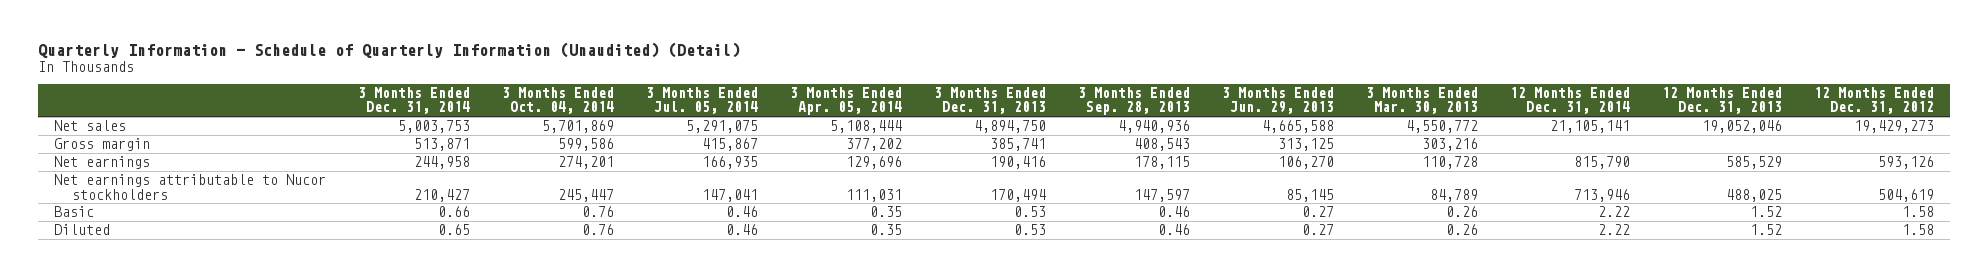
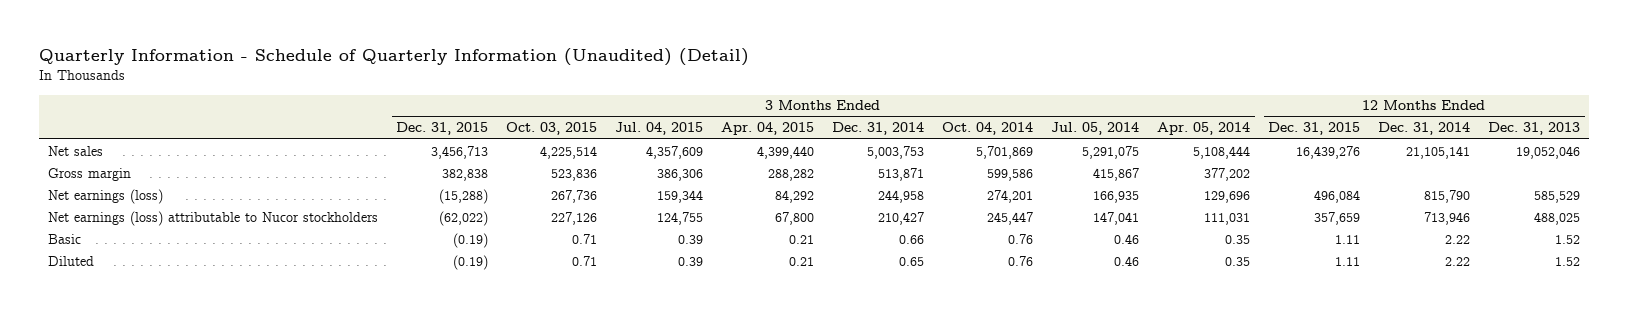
- | 3 Months Ended Dec. 31, 2014 | 3 Months Ended Oct. 04, 2014 | 3 Months Ended Jul. 05, 2014 | 3 Months Ended Apr. 05, 2014 | 3 Months Ended Dec. 31, 2013 | 3 Months Ended Sep. 28, 2013 | 3 Months Ended Jun. 29, 2013 | 3 Months Ended Mar. 30, 2013 | 12 Months Ended Dec. 31, 2014 | 12 Months Ended Dec. 31, 2013 | 12 Months Ended Dec. 31, 2012
+ | 3 Months Ended Dec. 31, 2015 | 3 Months Ended Oct. 03, 2015 | 3 Months Ended Jul. 04, 2015 | 3 Months Ended Apr. 04, 2015 | 3 Months Ended Dec. 31, 2014 | 3 Months Ended Oct. 04, 2014 | 3 Months Ended Jul. 05, 2014 | 3 Months Ended Apr. 05, 2014 | 12 Months Ended Dec. 31, 2015 | 12 Months Ended Dec. 31, 2014 | 12 Months Ended Dec. 31, 2013
- Net earnings | 244,958 | 274,201 | 166,935 | 129,696 | 190,416 | 178,115 | 106,270 | 110,728 | 815,790 | 585,529 | 593,126
- Net earnings attributable to Nucor stockholders | 210,427 | 245,447 | 147,041 | 111,031 | 170,494 | 147,597 | 85,145 | 84,789 | 713,946 | 488,025 | 504,619
+ Net earnings (loss) | (15,288) | 267,736 | 159,344 | 84,292 | 244,958 | 274,201 | 166,935 | 129,696 | 496,084 | 815,790 | 585,529
+ Net earnings (loss) attributable to Nucor stockholders | (62,022) | 227,126 | 124,755 | 67,800 | 210,427 | 245,447 | 147,041 | 111,031 | 357,659 | 713,946 | 488,025

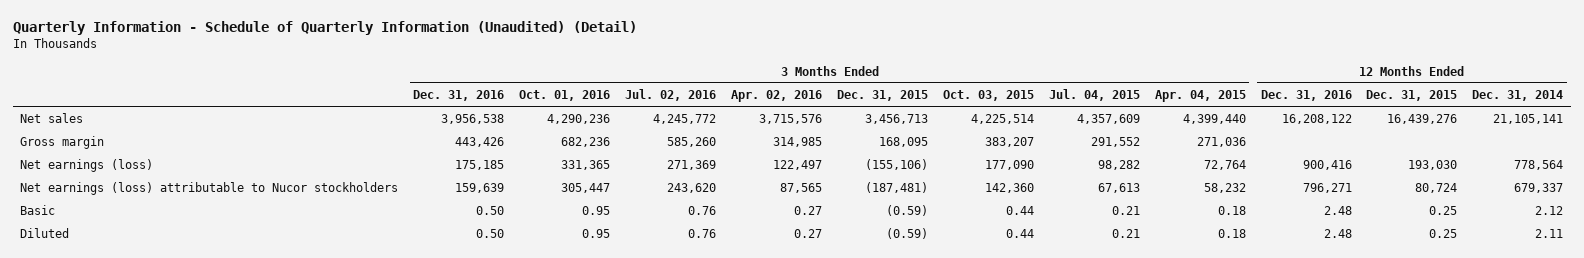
- | 3 Months Ended Dec. 31, 2015 | 3 Months Ended Oct. 03, 2015 | 3 Months Ended Jul. 04, 2015 | 3 Months Ended Apr. 04, 2015 | 3 Months Ended Dec. 31, 2014 | 3 Months Ended Oct. 04, 2014 | 3 Months Ended Jul. 05, 2014 | 3 Months Ended Apr. 05, 2014 | 12 Months Ended Dec. 31, 2015 | 12 Months Ended Dec. 31, 2014 | 12 Months Ended Dec. 31, 2013
+ | 3 Months Ended Dec. 31, 2016 | 3 Months Ended Oct. 01, 2016 | 3 Months Ended Jul. 02, 2016 | 3 Months Ended Apr. 02, 2016 | 3 Months Ended Dec. 31, 2015 | 3 Months Ended Oct. 03, 2015 | 3 Months Ended Jul. 04, 2015 | 3 Months Ended Apr. 04, 2015 | 12 Months Ended Dec. 31, 2016 | 12 Months Ended Dec. 31, 2015 | 12 Months Ended Dec. 31, 2014
- Gross margin | 382,838 | 523,836 | 386,306 | 288,282 | 513,871 | 599,586 | 415,867 | 377,202 | | |
- Net earnings (loss) | (15,288) | 267,736 | 159,344 | 84,292 | 244,958 | 274,201 | 166,935 | 129,696 | 496,084 | 815,790 | 585,529
- Net earnings (loss) attributable to Nucor stockholders | (62,022) | 227,126 | 124,755 | 67,800 | 210,427 | 245,447 | 147,041 | 111,031 | 357,659 | 713,946 | 488,025
- Basic | (0.19) | 0.71 | 0.39 | 0.21 | 0.66 | 0.76 | 0.46 | 0.35 | 1.11 | 2.22 | 1.52
- Diluted | (0.19) | 0.71 | 0.39 | 0.21 | 0.65 | 0.76 | 0.46 | 0.35 | 1.11 | 2.22 | 1.52
+ Gross margin | 443,426 | 682,236 | 585,260 | 314,985 | 168,095 | 383,207 | 291,552 | 271,036 | | |
+ Net earnings (loss) | 175,185 | 331,365 | 271,369 | 122,497 | (155,106) | 177,090 | 98,282 | 72,764 | 900,416 | 193,030 | 778,564
+ Net earnings (loss) attributable to Nucor stockholders | 159,639 | 305,447 | 243,620 | 87,565 | (187,481) | 142,360 | 67,613 | 58,232 | 796,271 | 80,724 | 679,337
+ Basic | 0.50 | 0.95 | 0.76 | 0.27 | (0.59) | 0.44 | 0.21 | 0.18 | 2.48 | 0.25 | 2.12
+ Diluted | 0.50 | 0.95 | 0.76 | 0.27 | (0.59) | 0.44 | 0.21 | 0.18 | 2.48 | 0.25 | 2.11

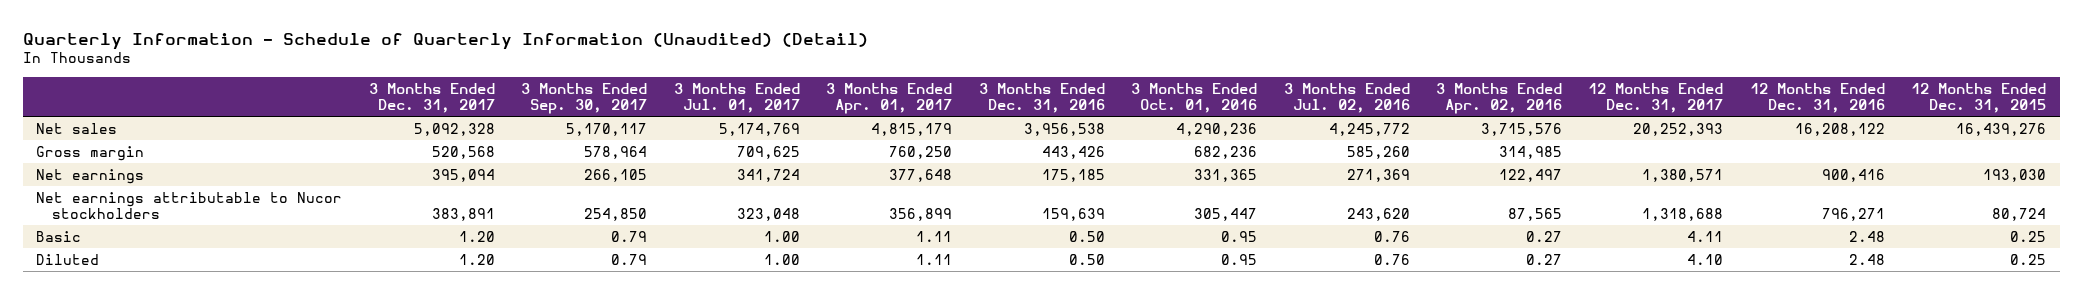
- | 3 Months Ended Dec. 31, 2016 | 3 Months Ended Oct. 01, 2016 | 3 Months Ended Jul. 02, 2016 | 3 Months Ended Apr. 02, 2016 | 3 Months Ended Dec. 31, 2015 | 3 Months Ended Oct. 03, 2015 | 3 Months Ended Jul. 04, 2015 | 3 Months Ended Apr. 04, 2015 | 12 Months Ended Dec. 31, 2016 | 12 Months Ended Dec. 31, 2015 | 12 Months Ended Dec. 31, 2014
+ | 3 Months Ended Dec. 31, 2017 | 3 Months Ended Sep. 30, 2017 | 3 Months Ended Jul. 01, 2017 | 3 Months Ended Apr. 01, 2017 | 3 Months Ended Dec. 31, 2016 | 3 Months Ended Oct. 01, 2016 | 3 Months Ended Jul. 02, 2016 | 3 Months Ended Apr. 02, 2016 | 12 Months Ended Dec. 31, 2017 | 12 Months Ended Dec. 31, 2016 | 12 Months Ended Dec. 31, 2015
- Net earnings (loss) | 175,185 | 331,365 | 271,369 | 122,497 | (155,106) | 177,090 | 98,282 | 72,764 | 900,416 | 193,030 | 778,564
- Net earnings (loss) attributable to Nucor stockholders | 159,639 | 305,447 | 243,620 | 87,565 | (187,481) | 142,360 | 67,613 | 58,232 | 796,271 | 80,724 | 679,337
+ Net earnings | 395,094 | 266,105 | 341,724 | 377,648 | 175,185 | 331,365 | 271,369 | 122,497 | 1,380,571 | 900,416 | 193,030
+ Net earnings attributable to Nucor stockholders | 383,891 | 254,850 | 323,048 | 356,899 | 159,639 | 305,447 | 243,620 | 87,565 | 1,318,688 | 796,271 | 80,724

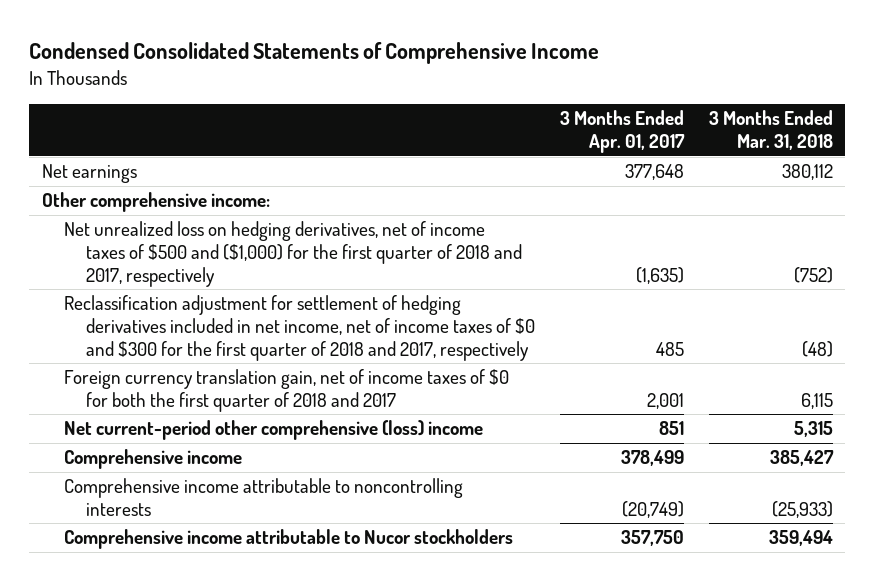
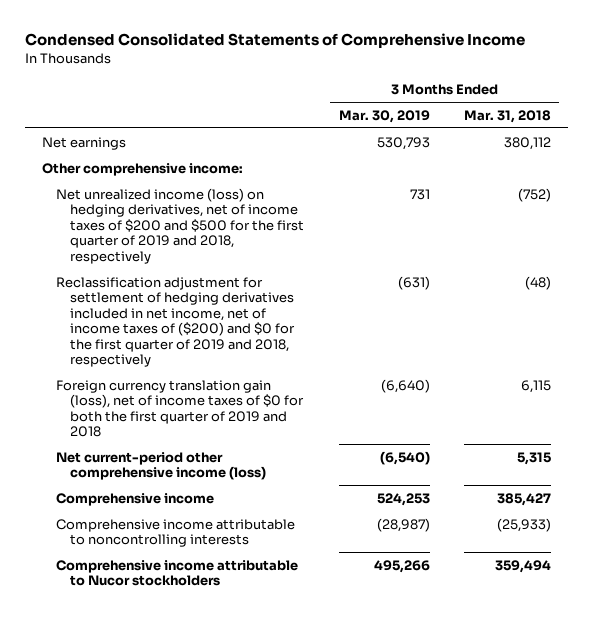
- | 3 Months Ended Apr. 01, 2017 | 3 Months Ended Mar. 31, 2018
+ | 3 Months Ended Mar. 30, 2019 | 3 Months Ended Mar. 31, 2018
- Net unrealized loss on hedging derivatives, net of income taxes of $500 and ($1,000) for the first quarter of 2018 and 2017, respectively | (1,635) | (752)
- Reclassification adjustment for settlement of hedging derivatives included in net income, net of income taxes of $0 and $300 for the first quarter of 2018 and 2017, respectively | 485 | (48)
- Foreign currency translation gain, net of income taxes of $0 for both the first quarter of 2018 and 2017 | 2,001 | 6,115
- Net current-period other comprehensive (loss) income | 851 | 5,315
+ Net unrealized income (loss) on hedging derivatives, net of income taxes of $200 and $500 for the first quarter of 2019 and 2018, respectively | 731 | (752)
+ Reclassification adjustment for settlement of hedging derivatives included in net income, net of income taxes of ($200) and $0 for the first quarter of 2019 and 2018, respectively | (631) | (48)
+ Foreign currency translation gain (loss), net of income taxes of $0 for both the first quarter of 2019 and 2018 | (6,640) | 6,115
+ Net current-period other comprehensive income (loss) | (6,540) | 5,315

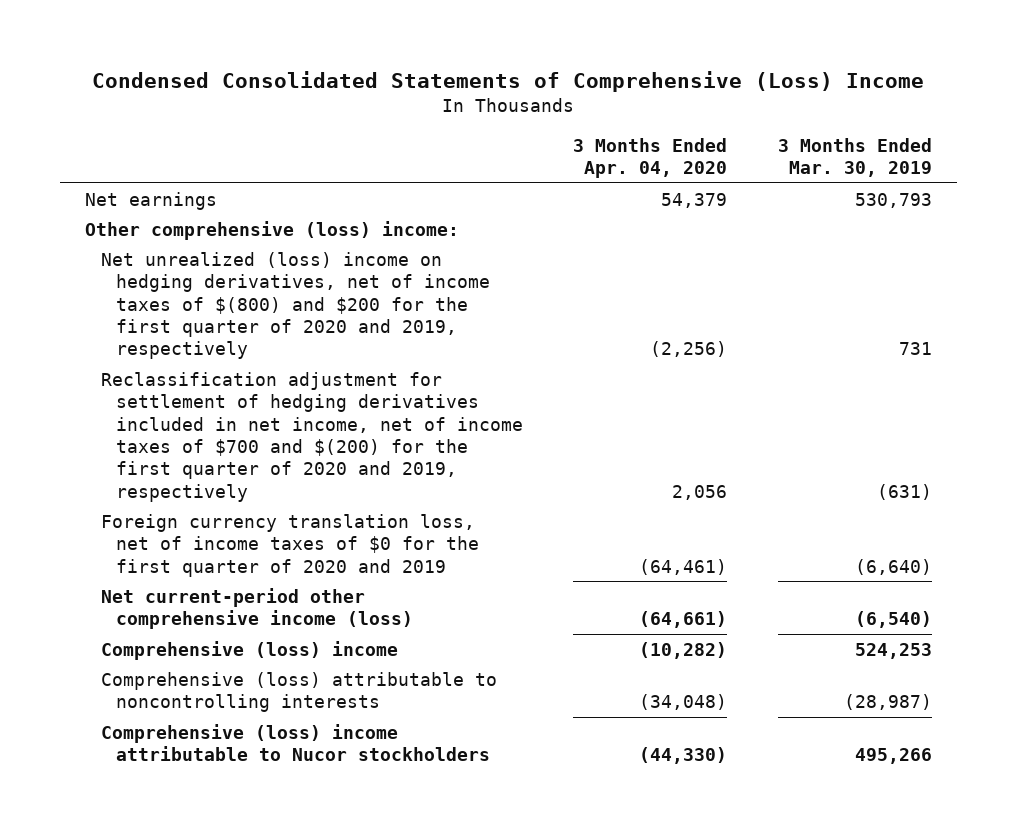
- Condensed Consolidated Statements of Comprehensive Income
+ Condensed Consolidated Statements of Comprehensive (Loss) Income
- | 3 Months Ended Mar. 30, 2019 | 3 Months Ended Mar. 31, 2018
+ | 3 Months Ended Apr. 04, 2020 | 3 Months Ended Mar. 30, 2019
- Other comprehensive income:
- Net unrealized income (loss) on hedging derivatives, net of income taxes of $200 and $500 for the first quarter of 2019 and 2018, respectively | 731 | (752)
- Reclassification adjustment for settlement of hedging derivatives included in net income, net of income taxes of ($200) and $0 for the first quarter of 2019 and 2018, respectively | (631) | (48)
- Foreign currency translation gain (loss), net of income taxes of $0 for both the first quarter of 2019 and 2018 | (6,640) | 6,115
+ Other comprehensive (loss) income:
+ Net unrealized (loss) income on hedging derivatives, net of income taxes of $(800) and $200 for the first quarter of 2020 and 2019, respectively | (2,256) | 731
+ Reclassification adjustment for settlement of hedging derivatives included in net income, net of income taxes of $700 and $(200) for the first quarter of 2020 and 2019, respectively | 2,056 | (631)
+ Foreign currency translation loss, net of income taxes of $0 for the first quarter of 2020 and 2019 | (64,461) | (6,640)
- Comprehensive income | 524,253 | 385,427
- Comprehensive income attributable to noncontrolling interests | (28,987) | (25,933)
- Comprehensive income attributable to Nucor stockholders | 495,266 | 359,494
+ Comprehensive (loss) income | (10,282) | 524,253
+ Comprehensive (loss) attributable to noncontrolling interests | (34,048) | (28,987)
+ Comprehensive (loss) income attributable to Nucor stockholders | (44,330) | 495,266

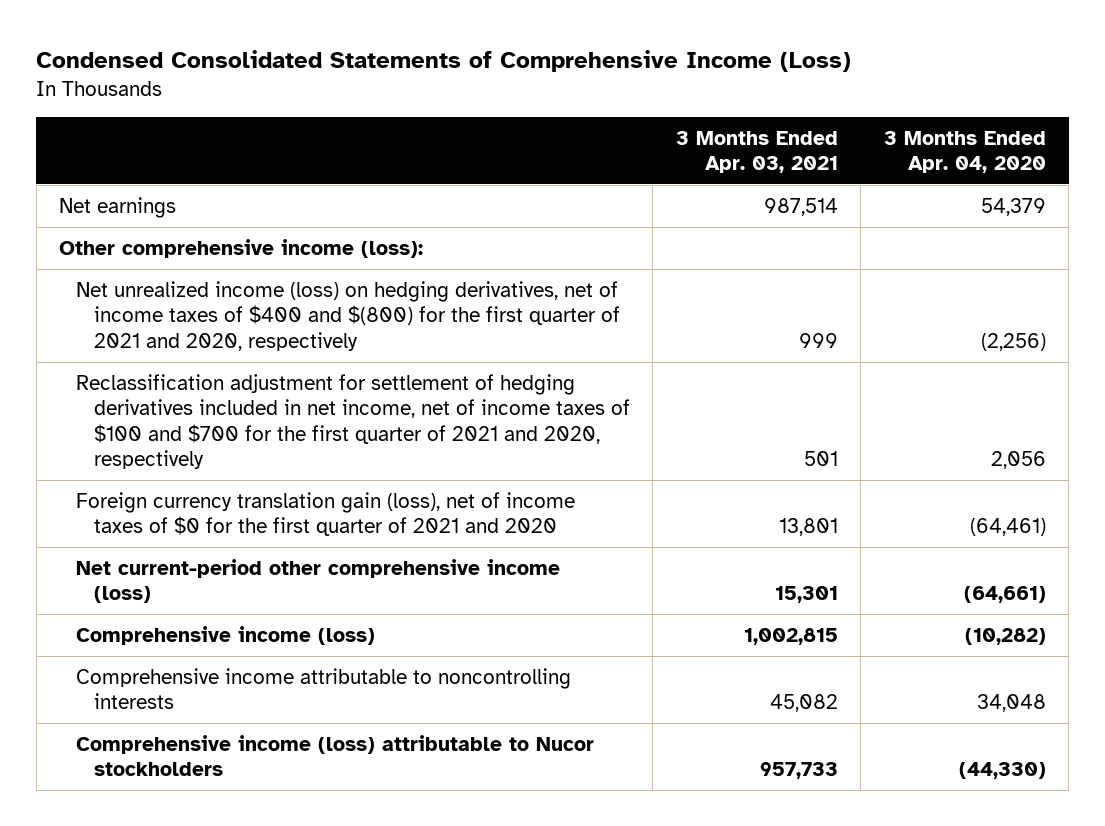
- Condensed Consolidated Statements of Comprehensive (Loss) Income
+ Condensed Consolidated Statements of Comprehensive Income (Loss)
- | 3 Months Ended Apr. 04, 2020 | 3 Months Ended Mar. 30, 2019
+ | 3 Months Ended Apr. 03, 2021 | 3 Months Ended Apr. 04, 2020
- Other comprehensive (loss) income:
- Net unrealized (loss) income on hedging derivatives, net of income taxes of $(800) and $200 for the first quarter of 2020 and 2019, respectively | (2,256) | 731
- Reclassification adjustment for settlement of hedging derivatives included in net income, net of income taxes of $700 and $(200) for the first quarter of 2020 and 2019, respectively | 2,056 | (631)
- Foreign currency translation loss, net of income taxes of $0 for the first quarter of 2020 and 2019 | (64,461) | (6,640)
+ Other comprehensive income (loss):
+ Net unrealized income (loss) on hedging derivatives, net of income taxes of $400 and $(800) for the first quarter of 2021 and 2020, respectively | 999 | (2,256)
+ Reclassification adjustment for settlement of hedging derivatives included in net income, net of income taxes of $100 and $700 for the first quarter of 2021 and 2020, respectively | 501 | 2,056
+ Foreign currency translation gain (loss), net of income taxes of $0 for the first quarter of 2021 and 2020 | 13,801 | (64,461)
- Comprehensive (loss) income | (10,282) | 524,253
- Comprehensive (loss) attributable to noncontrolling interests | (34,048) | (28,987)
- Comprehensive (loss) income attributable to Nucor stockholders | (44,330) | 495,266
+ Comprehensive income (loss) | 1,002,815 | (10,282)
+ Comprehensive income attributable to noncontrolling interests | 45,082 | 34,048
+ Comprehensive income (loss) attributable to Nucor stockholders | 957,733 | (44,330)

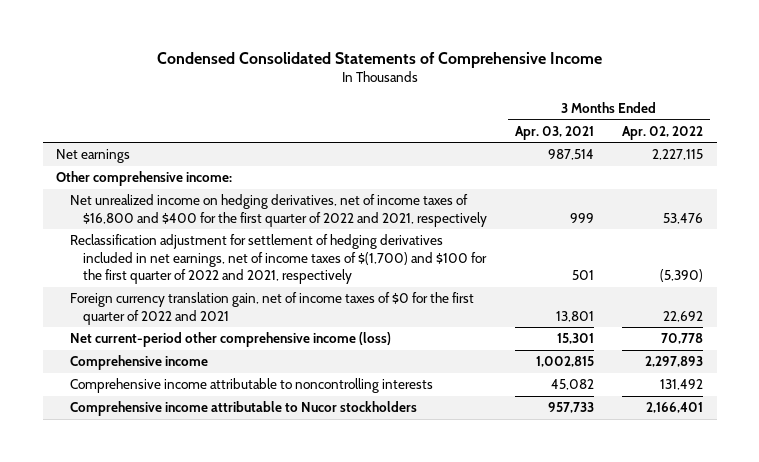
- Condensed Consolidated Statements of Comprehensive Income (Loss)
+ Condensed Consolidated Statements of Comprehensive Income
- | 3 Months Ended Apr. 03, 2021 | 3 Months Ended Apr. 04, 2020
+ | 3 Months Ended Apr. 03, 2021 | 3 Months Ended Apr. 02, 2022
- Other comprehensive income (loss):
- Net unrealized income (loss) on hedging derivatives, net of income taxes of $400 and $(800) for the first quarter of 2021 and 2020, respectively | 999 | (2,256)
- Reclassification adjustment for settlement of hedging derivatives included in net income, net of income taxes of $100 and $700 for the first quarter of 2021 and 2020, respectively | 501 | 2,056
- Foreign currency translation gain (loss), net of income taxes of $0 for the first quarter of 2021 and 2020 | 13,801 | (64,461)
+ Other comprehensive income:
+ Net unrealized income on hedging derivatives, net of income taxes of $16,800 and $400 for the first quarter of 2022 and 2021, respectively | 999 | 53,476
+ Reclassification adjustment for settlement of hedging derivatives included in net earnings, net of income taxes of $(1,700) and $100 for the first quarter of 2022 and 2021, respectively | 501 | (5,390)
+ Foreign currency translation gain, net of income taxes of $0 for the first quarter of 2022 and 2021 | 13,801 | 22,692
- Comprehensive income (loss) | 1,002,815 | (10,282)
+ Comprehensive income | 1,002,815 | 2,297,893
- Comprehensive income (loss) attributable to Nucor stockholders | 957,733 | (44,330)
+ Comprehensive income attributable to Nucor stockholders | 957,733 | 2,166,401

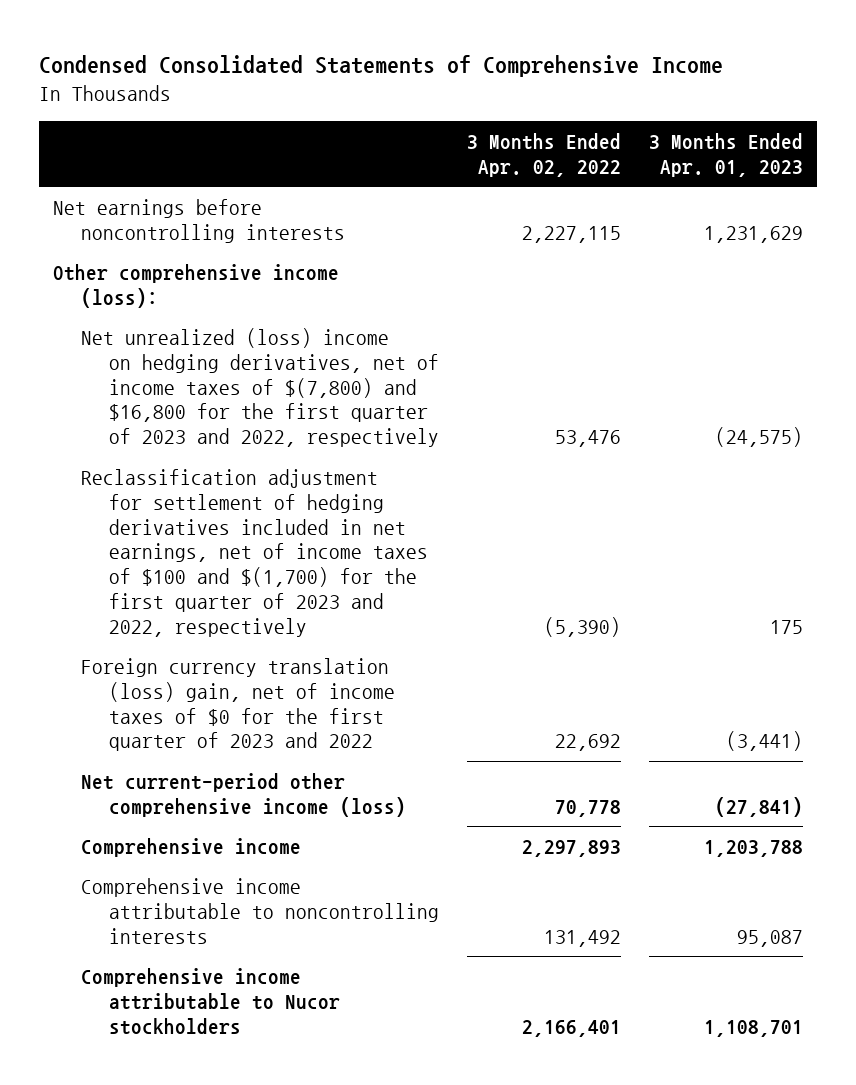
- | 3 Months Ended Apr. 03, 2021 | 3 Months Ended Apr. 02, 2022
+ | 3 Months Ended Apr. 02, 2022 | 3 Months Ended Apr. 01, 2023
- Net earnings | 987,514 | 2,227,115
- Other comprehensive income:
- Net unrealized income on hedging derivatives, net of income taxes of $16,800 and $400 for the first quarter of 2022 and 2021, respectively | 999 | 53,476
- Reclassification adjustment for settlement of hedging derivatives included in net earnings, net of income taxes of $(1,700) and $100 for the first quarter of 2022 and 2021, respectively | 501 | (5,390)
- Foreign currency translation gain, net of income taxes of $0 for the first quarter of 2022 and 2021 | 13,801 | 22,692
+ Net earnings before noncontrolling interests | 2,227,115 | 1,231,629
+ Other comprehensive income (loss):
+ Net unrealized (loss) income on hedging derivatives, net of income taxes of $(7,800) and $16,800 for the first quarter of 2023 and 2022, respectively | 53,476 | (24,575)
+ Reclassification adjustment for settlement of hedging derivatives included in net earnings, net of income taxes of $100 and $(1,700) for the first quarter of 2023 and 2022, respectively | (5,390) | 175
+ Foreign currency translation (loss) gain, net of income taxes of $0 for the first quarter of 2023 and 2022 | 22,692 | (3,441)

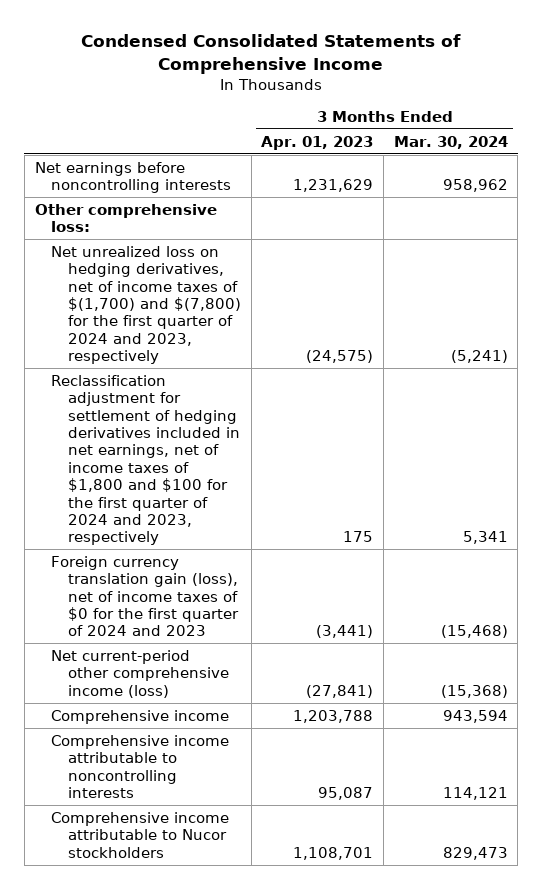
- | 3 Months Ended Apr. 02, 2022 | 3 Months Ended Apr. 01, 2023
+ | 3 Months Ended Apr. 01, 2023 | 3 Months Ended Mar. 30, 2024
- Other comprehensive income (loss):
- Net unrealized (loss) income on hedging derivatives, net of income taxes of $(7,800) and $16,800 for the first quarter of 2023 and 2022, respectively | 53,476 | (24,575)
- Reclassification adjustment for settlement of hedging derivatives included in net earnings, net of income taxes of $100 and $(1,700) for the first quarter of 2023 and 2022, respectively | (5,390) | 175
- Foreign currency translation (loss) gain, net of income taxes of $0 for the first quarter of 2023 and 2022 | 22,692 | (3,441)
+ Other comprehensive loss:
+ Net unrealized loss on hedging derivatives, net of income taxes of $(1,700) and $(7,800) for the first quarter of 2024 and 2023, respectively | (24,575) | (5,241)
+ Reclassification adjustment for settlement of hedging derivatives included in net earnings, net of income taxes of $1,800 and $100 for the first quarter of 2024 and 2023, respectively | 175 | 5,341
+ Foreign currency translation gain (loss), net of income taxes of $0 for the first quarter of 2024 and 2023 | (3,441) | (15,468)

